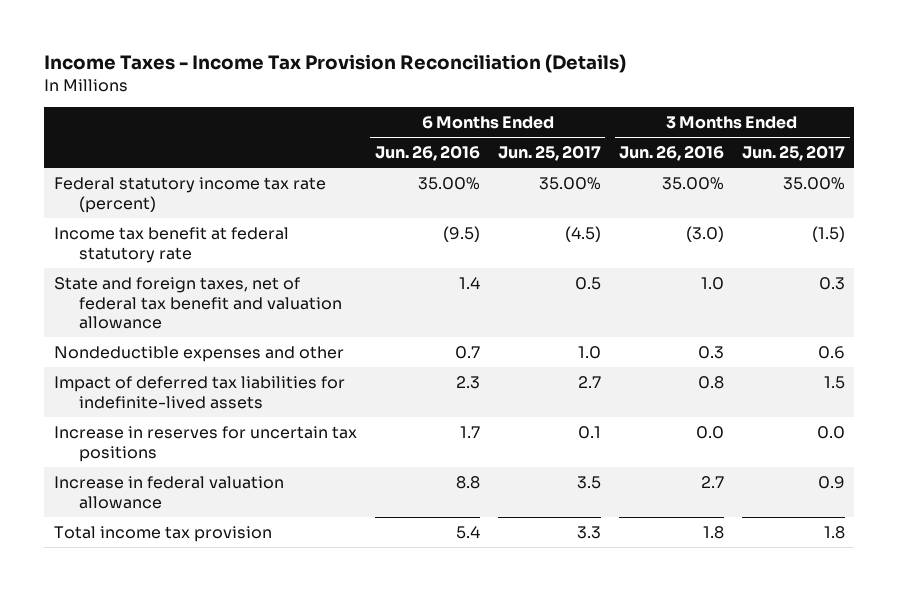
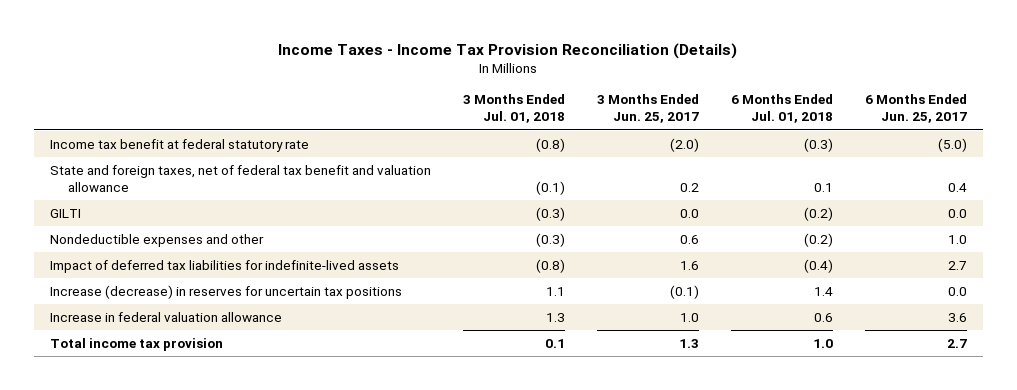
- | 6 Months Ended Jun. 26, 2016 | 6 Months Ended Jun. 25, 2017 | 3 Months Ended Jun. 26, 2016 | 3 Months Ended Jun. 25, 2017
+ | 3 Months Ended Jul. 01, 2018 | 3 Months Ended Jun. 25, 2017 | 6 Months Ended Jul. 01, 2018 | 6 Months Ended Jun. 25, 2017
- Federal statutory income tax rate (percent) | 35.00% | 35.00% | 35.00% | 35.00%
- Income tax benefit at federal statutory rate | (9.5) | (4.5) | (3.0) | (1.5)
- State and foreign taxes, net of federal tax benefit and valuation allowance | 1.4 | 0.5 | 1.0 | 0.3
+ Income tax benefit at federal statutory rate | (0.8) | (2.0) | (0.3) | (5.0)
+ State and foreign taxes, net of federal tax benefit and valuation allowance | (0.1) | 0.2 | 0.1 | 0.4
+ GILTI | (0.3) | 0.0 | (0.2) | 0.0
- Impact of deferred tax liabilities for indefinite-lived assets | 2.3 | 2.7 | 0.8 | 1.5
- Increase in reserves for uncertain tax positions | 1.7 | 0.1 | 0.0 | 0.0
- Increase in federal valuation allowance | 8.8 | 3.5 | 2.7 | 0.9
- Total income tax provision | 5.4 | 3.3 | 1.8 | 1.8
+ Impact of deferred tax liabilities for indefinite-lived assets | (0.8) | 1.6 | (0.4) | 2.7
+ Increase (decrease) in reserves for uncertain tax positions | 1.1 | (0.1) | 1.4 | 0.0
+ Increase in federal valuation allowance | 1.3 | 1.0 | 0.6 | 3.6
+ Total income tax provision | 0.1 | 1.3 | 1.0 | 2.7

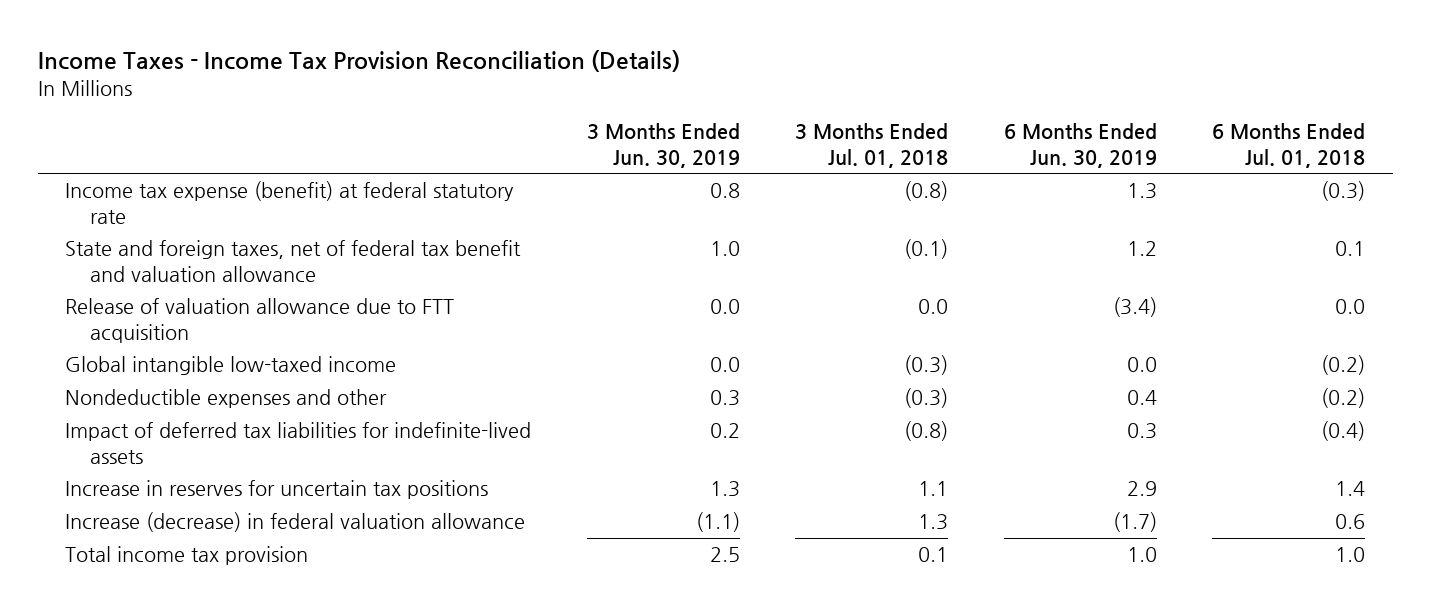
- | 3 Months Ended Jul. 01, 2018 | 3 Months Ended Jun. 25, 2017 | 6 Months Ended Jul. 01, 2018 | 6 Months Ended Jun. 25, 2017
+ | 3 Months Ended Jun. 30, 2019 | 3 Months Ended Jul. 01, 2018 | 6 Months Ended Jun. 30, 2019 | 6 Months Ended Jul. 01, 2018
- Income tax benefit at federal statutory rate | (0.8) | (2.0) | (0.3) | (5.0)
+ Income tax expense (benefit) at federal statutory rate | 0.8 | (0.8) | 1.3 | (0.3)
- GILTI | (0.3) | 0.0 | (0.2) | 0.0
+ Release of valuation allowance due to FTT acquisition | 0.0 | 0.0 | (3.4) | 0.0
+ Global intangible low-taxed income | 0.0 | (0.3) | 0.0 | (0.2)
- Increase (decrease) in reserves for uncertain tax positions | 1.1 | (0.1) | 1.4 | 0.0
- Increase in federal valuation allowance | 1.3 | 1.0 | 0.6 | 3.6
+ Increase in reserves for uncertain tax positions | 1.3 | 1.1 | 2.9 | 1.4
+ Increase (decrease) in federal valuation allowance | (1.1) | 1.3 | (1.7) | 0.6

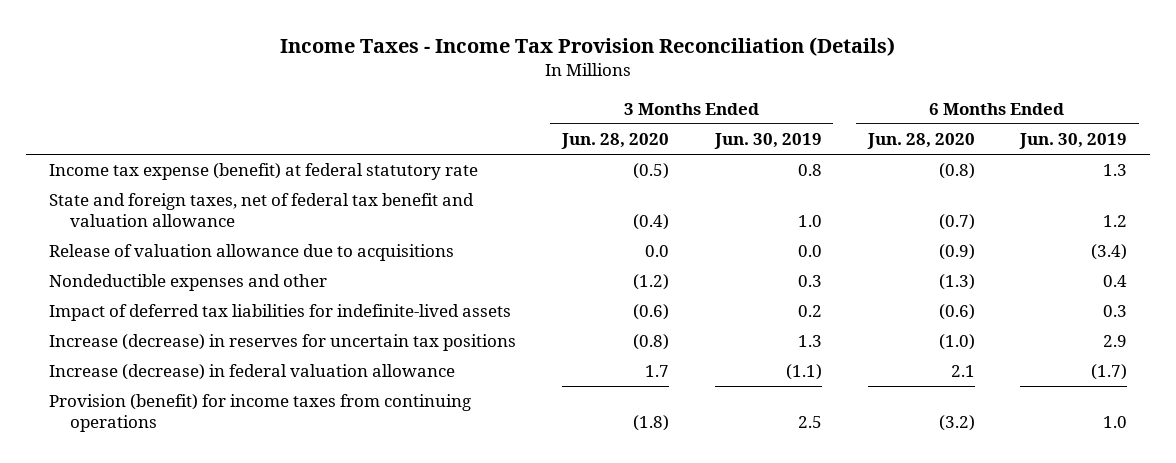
- | 3 Months Ended Jun. 30, 2019 | 3 Months Ended Jul. 01, 2018 | 6 Months Ended Jun. 30, 2019 | 6 Months Ended Jul. 01, 2018
+ | 3 Months Ended Jun. 28, 2020 | 3 Months Ended Jun. 30, 2019 | 6 Months Ended Jun. 28, 2020 | 6 Months Ended Jun. 30, 2019
- Release of valuation allowance due to FTT acquisition | 0.0 | 0.0 | (3.4) | 0.0
- Global intangible low-taxed income | 0.0 | (0.3) | 0.0 | (0.2)
+ Release of valuation allowance due to acquisitions | 0.0 | 0.0 | (0.9) | (3.4)
- Increase in reserves for uncertain tax positions | 1.3 | 1.1 | 2.9 | 1.4
+ Increase (decrease) in reserves for uncertain tax positions | (0.8) | 1.3 | (1.0) | 2.9
- Total income tax provision | 2.5 | 0.1 | 1.0 | 1.0
+ Provision (benefit) for income taxes from continuing operations | (1.8) | 2.5 | (3.2) | 1.0

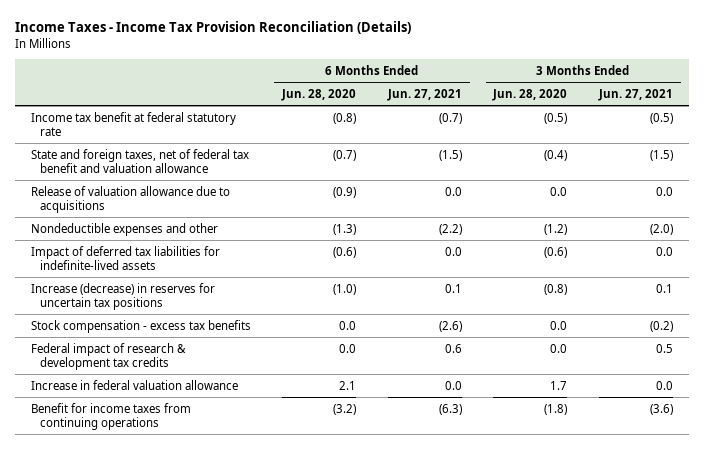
- | 3 Months Ended Jun. 28, 2020 | 3 Months Ended Jun. 30, 2019 | 6 Months Ended Jun. 28, 2020 | 6 Months Ended Jun. 30, 2019
+ | 6 Months Ended Jun. 28, 2020 | 6 Months Ended Jun. 27, 2021 | 3 Months Ended Jun. 28, 2020 | 3 Months Ended Jun. 27, 2021
- Income tax expense (benefit) at federal statutory rate | (0.5) | 0.8 | (0.8) | 1.3
+ Income tax benefit at federal statutory rate | (0.8) | (0.7) | (0.5) | (0.5)
- Increase (decrease) in federal valuation allowance | 1.7 | (1.1) | 2.1 | (1.7)
- Provision (benefit) for income taxes from continuing operations | (1.8) | 2.5 | (3.2) | 1.0
+ Stock compensation - excess tax benefits | 0.0 | (2.6) | 0.0 | (0.2)
+ Federal impact of research & development tax credits | 0.0 | 0.6 | 0.0 | 0.5
+ Increase in federal valuation allowance | 2.1 | 0.0 | 1.7 | 0.0
+ Benefit for income taxes from continuing operations | (3.2) | (6.3) | (1.8) | (3.6)

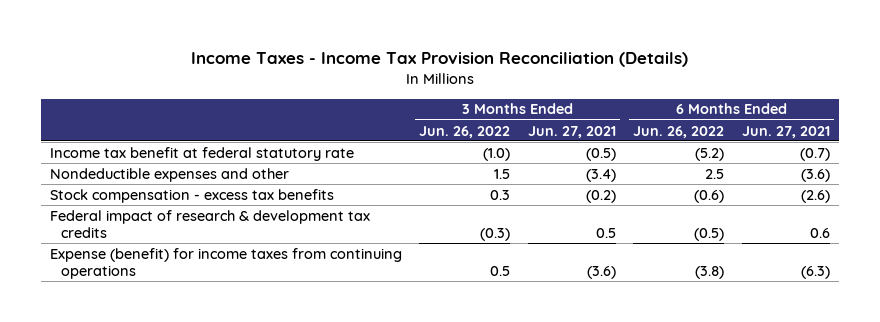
- | 6 Months Ended Jun. 28, 2020 | 6 Months Ended Jun. 27, 2021 | 3 Months Ended Jun. 28, 2020 | 3 Months Ended Jun. 27, 2021
+ | 3 Months Ended Jun. 26, 2022 | 3 Months Ended Jun. 27, 2021 | 6 Months Ended Jun. 26, 2022 | 6 Months Ended Jun. 27, 2021
- State and foreign taxes, net of federal tax benefit and valuation allowance | (0.7) | (1.5) | (0.4) | (1.5)
- Release of valuation allowance due to acquisitions | (0.9) | 0.0 | 0.0 | 0.0
- Nondeductible expenses and other | (1.3) | (2.2) | (1.2) | (2.0)
- Impact of deferred tax liabilities for indefinite-lived assets | (0.6) | 0.0 | (0.6) | 0.0
- Increase (decrease) in reserves for uncertain tax positions | (1.0) | 0.1 | (0.8) | 0.1
+ Nondeductible expenses and other | 1.5 | (3.4) | 2.5 | (3.6)
- Increase in federal valuation allowance | 2.1 | 0.0 | 1.7 | 0.0
- Benefit for income taxes from continuing operations | (3.2) | (6.3) | (1.8) | (3.6)
+ Expense (benefit) for income taxes from continuing operations | 0.5 | (3.6) | (3.8) | (6.3)

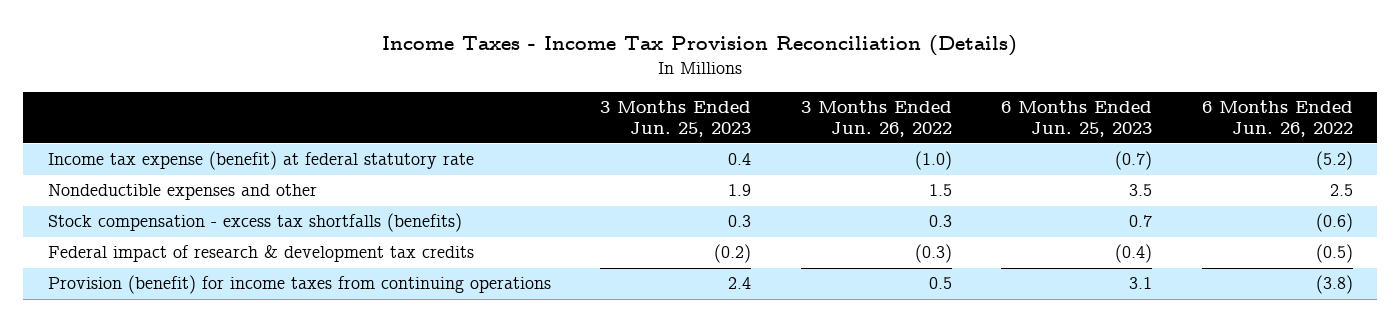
- | 3 Months Ended Jun. 26, 2022 | 3 Months Ended Jun. 27, 2021 | 6 Months Ended Jun. 26, 2022 | 6 Months Ended Jun. 27, 2021
+ | 3 Months Ended Jun. 25, 2023 | 3 Months Ended Jun. 26, 2022 | 6 Months Ended Jun. 25, 2023 | 6 Months Ended Jun. 26, 2022
- Income tax benefit at federal statutory rate | (1.0) | (0.5) | (5.2) | (0.7)
+ Income tax expense (benefit) at federal statutory rate | 0.4 | (1.0) | (0.7) | (5.2)
- Stock compensation - excess tax benefits | 0.3 | (0.2) | (0.6) | (2.6)
+ Stock compensation - excess tax shortfalls (benefits) | 0.3 | 0.3 | 0.7 | (0.6)
- Expense (benefit) for income taxes from continuing operations | 0.5 | (3.6) | (3.8) | (6.3)
+ Provision (benefit) for income taxes from continuing operations | 2.4 | 0.5 | 3.1 | (3.8)

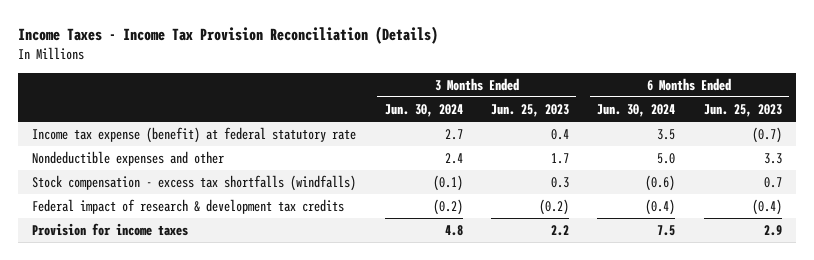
- | 3 Months Ended Jun. 25, 2023 | 3 Months Ended Jun. 26, 2022 | 6 Months Ended Jun. 25, 2023 | 6 Months Ended Jun. 26, 2022
+ | 3 Months Ended Jun. 30, 2024 | 3 Months Ended Jun. 25, 2023 | 6 Months Ended Jun. 30, 2024 | 6 Months Ended Jun. 25, 2023
- Nondeductible expenses and other | 1.9 | 1.5 | 3.5 | 2.5
- Stock compensation - excess tax shortfalls (benefits) | 0.3 | 0.3 | 0.7 | (0.6)
+ Nondeductible expenses and other | 2.4 | 1.7 | 5.0 | 3.3
+ Stock compensation - excess tax shortfalls (windfalls) | (0.1) | 0.3 | (0.6) | 0.7
- Provision (benefit) for income taxes from continuing operations | 2.4 | 0.5 | 3.1 | (3.8)
+ Provision for income taxes | 4.8 | 2.2 | 7.5 | 2.9

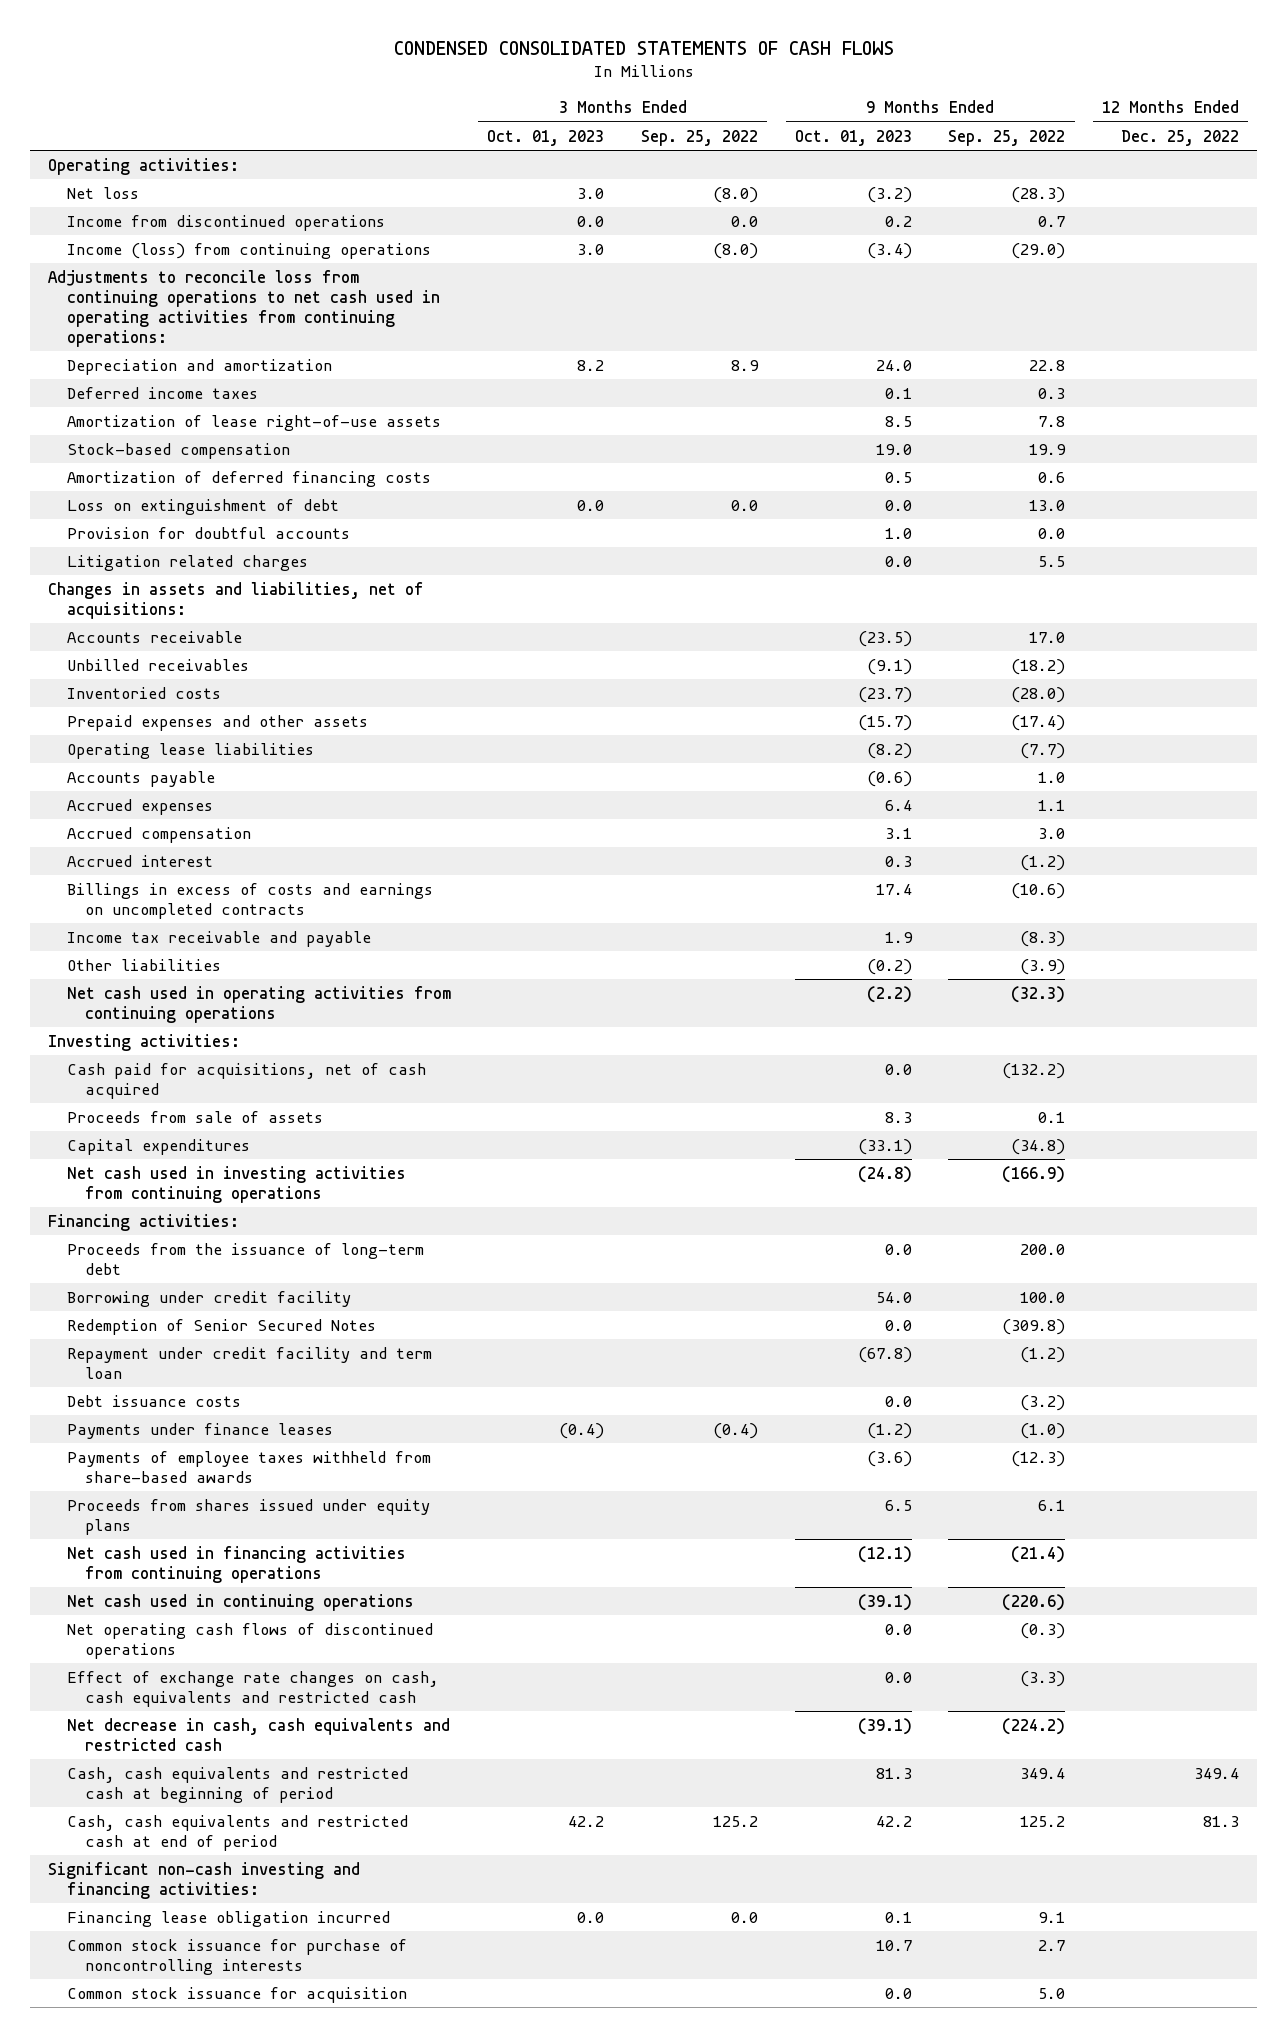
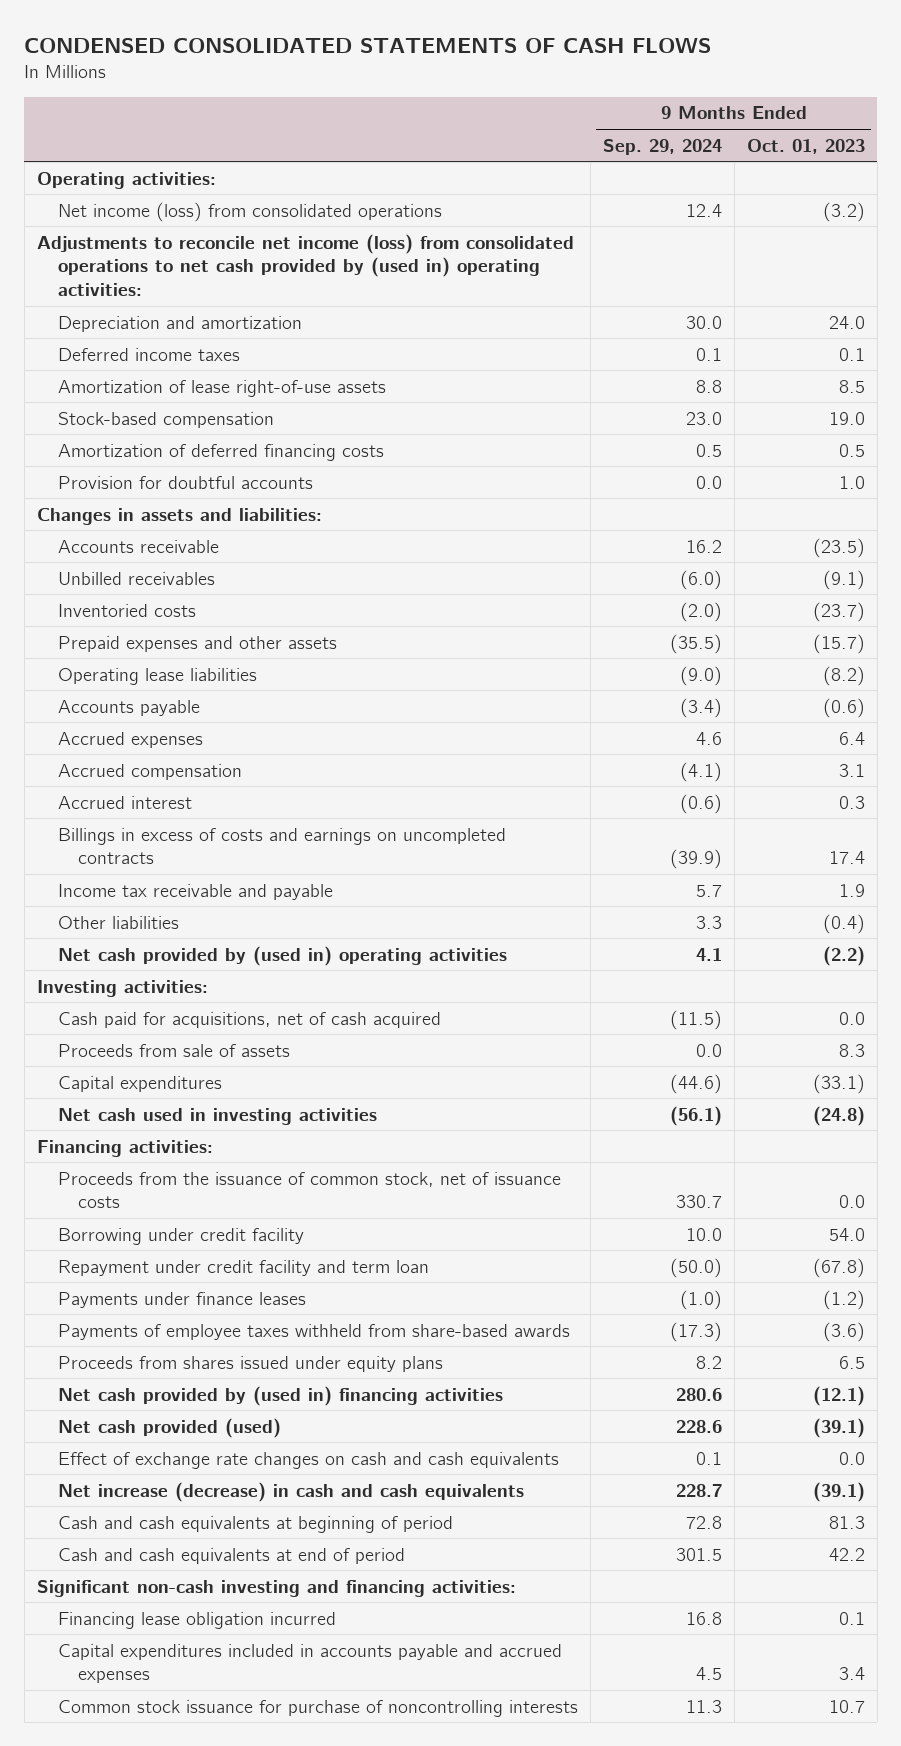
- | 3 Months Ended Oct. 01, 2023 | 3 Months Ended Sep. 25, 2022 | 9 Months Ended Oct. 01, 2023 | 9 Months Ended Sep. 25, 2022 | 12 Months Ended Dec. 25, 2022
+ | 9 Months Ended Sep. 29, 2024 | 9 Months Ended Oct. 01, 2023
- Net loss | 3.0 | (8.0) | (3.2) | (28.3) |
- Income from discontinued operations | 0.0 | 0.0 | 0.2 | 0.7 |
- Income (loss) from continuing operations | 3.0 | (8.0) | (3.4) | (29.0) |
- Adjustments to reconcile loss from continuing operations to net cash used in operating activities from continuing operations:
+ Net income (loss) from consolidated operations | 12.4 | (3.2)
+ Adjustments to reconcile net income (loss) from consolidated operations to net cash provided by (used in) operating activities:
- Loss on extinguishment of debt | 0.0 | 0.0 | 0.0 | 13.0 |
- Litigation related charges | | | 0.0 | 5.5 |
- Changes in assets and liabilities, net of acquisitions:
+ Changes in assets and liabilities:
- Other liabilities | | | (0.2) | (3.9) |
- Net cash used in operating activities from continuing operations | | | (2.2) | (32.3) |
+ Other liabilities | 3.3 | (0.4)
+ Net cash provided by (used in) operating activities | 4.1 | (2.2)
- Net cash used in investing activities from continuing operations | | | (24.8) | (166.9) |
+ Net cash used in investing activities | (56.1) | (24.8)
- Proceeds from the issuance of long-term debt | | | 0.0 | 200.0 |
+ Proceeds from the issuance of common stock, net of issuance costs | 330.7 | 0.0
- Redemption of Senior Secured Notes | | | 0.0 | (309.8) |
- Debt issuance costs | | | 0.0 | (3.2) |
- Net cash used in financing activities from continuing operations | | | (12.1) | (21.4) |
- Net cash used in continuing operations | | | (39.1) | (220.6) |
- Net operating cash flows of discontinued operations | | | 0.0 | (0.3) |
- Effect of exchange rate changes on cash, cash equivalents and restricted cash | | | 0.0 | (3.3) |
- Net decrease in cash, cash equivalents and restricted cash | | | (39.1) | (224.2) |
- Cash, cash equivalents and restricted cash at beginning of period | | | 81.3 | 349.4 | 349.4
- Cash, cash equivalents and restricted cash at end of period | 42.2 | 125.2 | 42.2 | 125.2 | 81.3
+ Net cash provided by (used in) financing activities | 280.6 | (12.1)
+ Net cash provided (used) | 228.6 | (39.1)
+ Effect of exchange rate changes on cash and cash equivalents | 0.1 | 0.0
+ Net increase (decrease) in cash and cash equivalents | 228.7 | (39.1)
+ Cash and cash equivalents at beginning of period | 72.8 | 81.3
+ Cash and cash equivalents at end of period | 301.5 | 42.2
+ Capital expenditures included in accounts payable and accrued expenses | 4.5 | 3.4
- Common stock issuance for acquisition | | | 0.0 | 5.0 |

